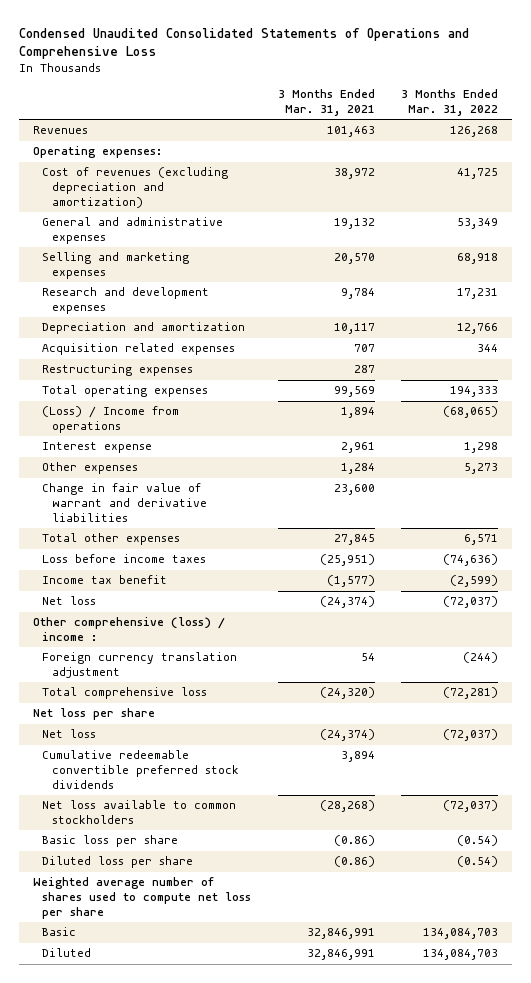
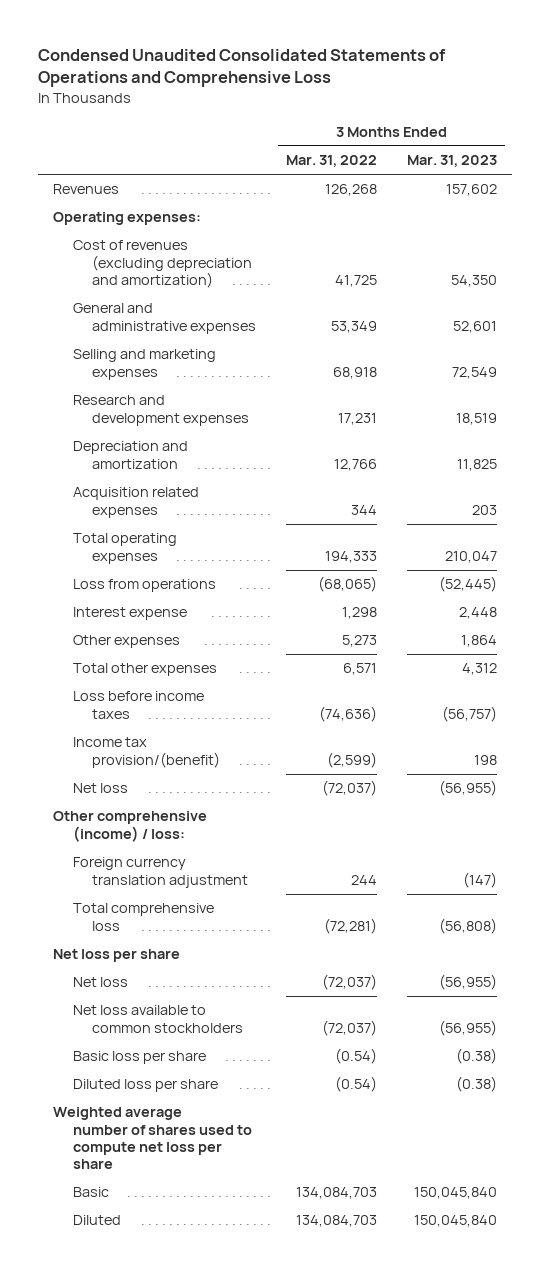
- | 3 Months Ended Mar. 31, 2021 | 3 Months Ended Mar. 31, 2022
+ | 3 Months Ended Mar. 31, 2022 | 3 Months Ended Mar. 31, 2023
- Restructuring expenses | 287 |
- (Loss) / Income from operations | 1,894 | (68,065)
+ Loss from operations | (68,065) | (52,445)
- Change in fair value of warrant and derivative liabilities | 23,600 |
- Income tax benefit | (1,577) | (2,599)
+ Income tax provision/(benefit) | (2,599) | 198
- Other comprehensive (loss) / income :
- Foreign currency translation adjustment | 54 | (244)
+ Other comprehensive (income) / loss:
+ Foreign currency translation adjustment | 244 | (147)
- Cumulative redeemable convertible preferred stock dividends | 3,894 |

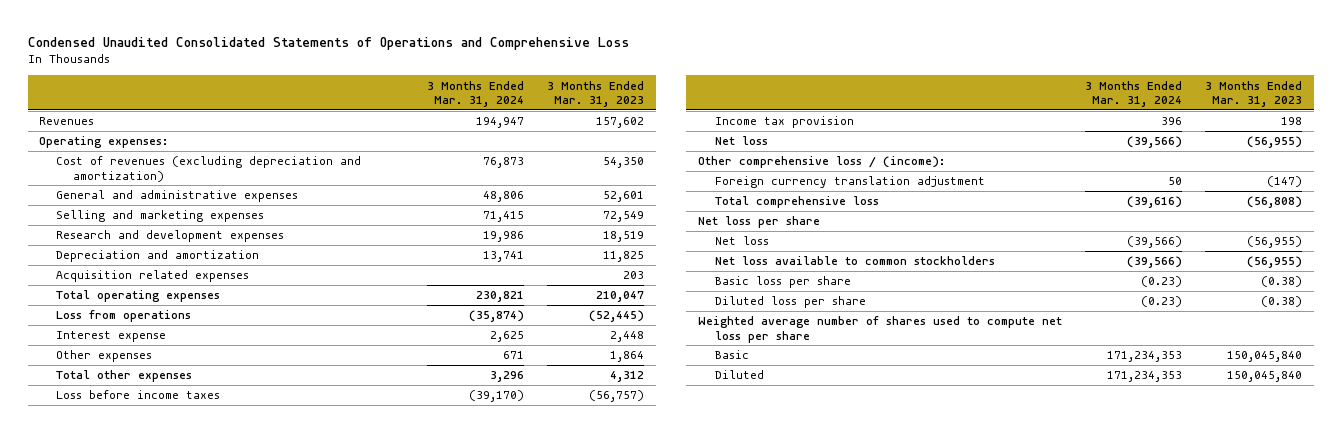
- | 3 Months Ended Mar. 31, 2022 | 3 Months Ended Mar. 31, 2023
+ | 3 Months Ended Mar. 31, 2024 | 3 Months Ended Mar. 31, 2023
- Income tax provision/(benefit) | (2,599) | 198
+ Income tax provision | 396 | 198
- Other comprehensive (income) / loss:
+ Other comprehensive loss / (income):

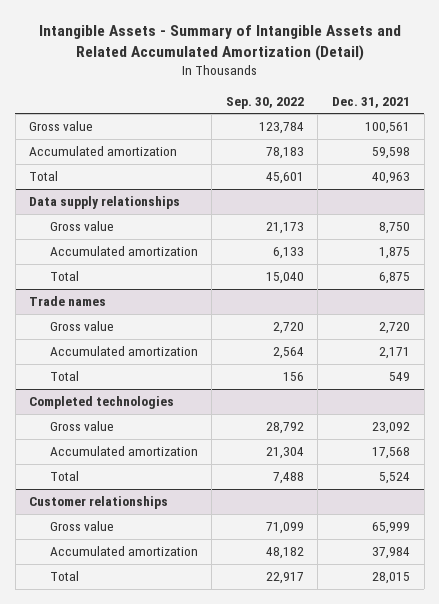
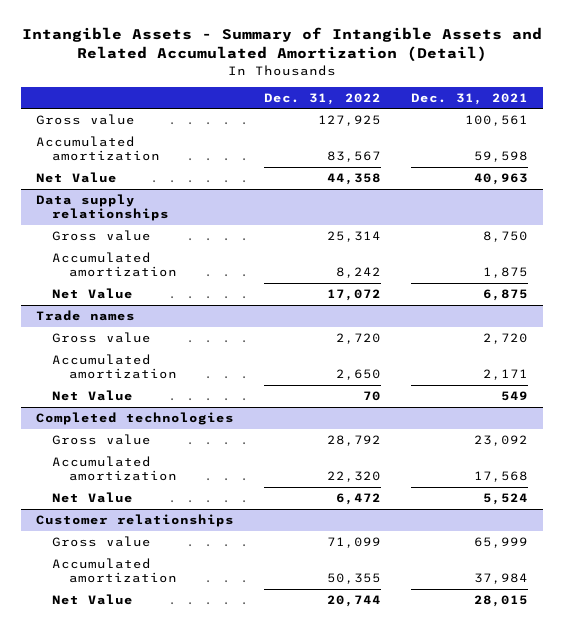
- | Sep. 30, 2022 | Dec. 31, 2021
+ | Dec. 31, 2022 | Dec. 31, 2021
- Total | 45,601 | 40,963
+ Net Value | 44,358 | 40,963
@ Data supply relationships
- Total | 15,040 | 6,875
+ Net Value | 17,072 | 6,875
@ Trade names
- Total | 156 | 549
+ Net Value | 70 | 549
@ Completed technologies
- Total | 7,488 | 5,524
+ Net Value | 6,472 | 5,524
@ Customer relationships
- Total | 22,917 | 28,015
+ Net Value | 20,744 | 28,015

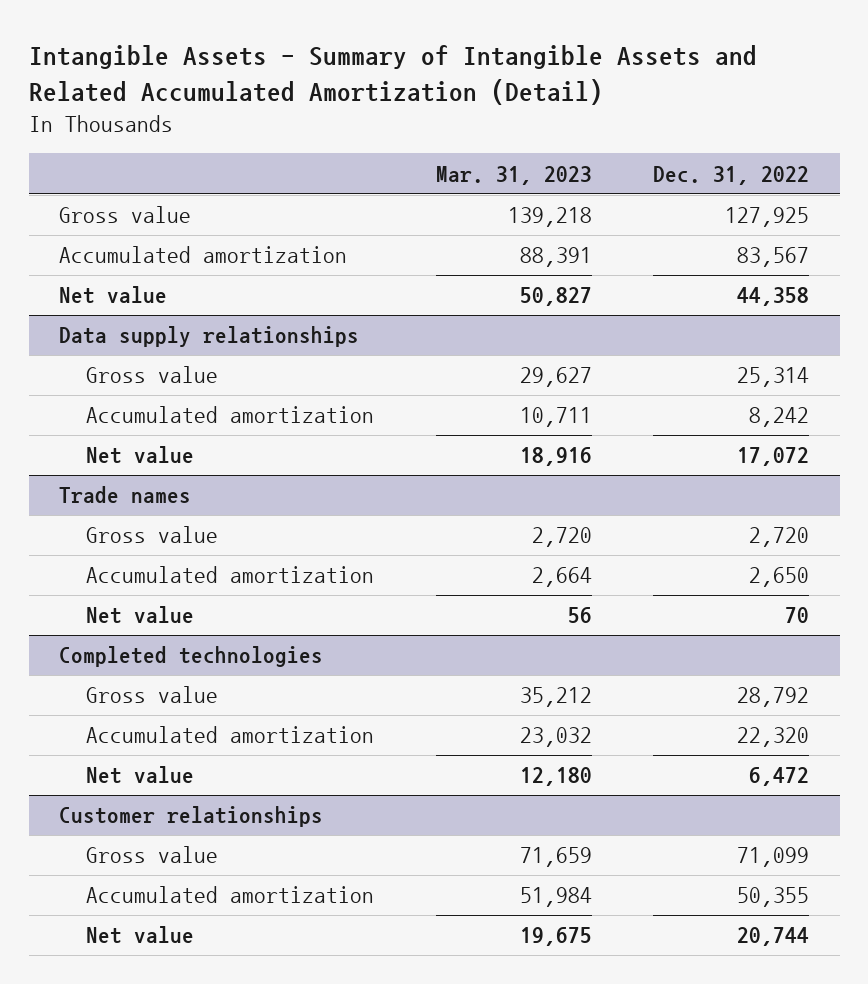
- | Dec. 31, 2022 | Dec. 31, 2021
+ | Mar. 31, 2023 | Dec. 31, 2022
- Net Value | 44,358 | 40,963
+ Net value | 50,827 | 44,358
@ Data supply relationships
- Net Value | 17,072 | 6,875
+ Net value | 18,916 | 17,072
@ Trade names
- Net Value | 70 | 549
+ Net value | 56 | 70
@ Completed technologies
- Net Value | 6,472 | 5,524
+ Net value | 12,180 | 6,472
@ Customer relationships
- Net Value | 20,744 | 28,015
+ Net value | 19,675 | 20,744

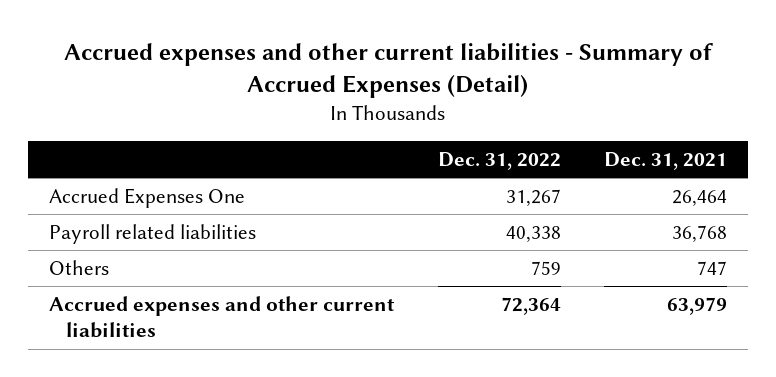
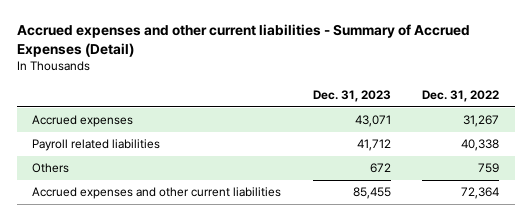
- | Dec. 31, 2022 | Dec. 31, 2021
+ | Dec. 31, 2023 | Dec. 31, 2022
- Accrued Expenses One | 31,267 | 26,464
+ Accrued expenses | 43,071 | 31,267

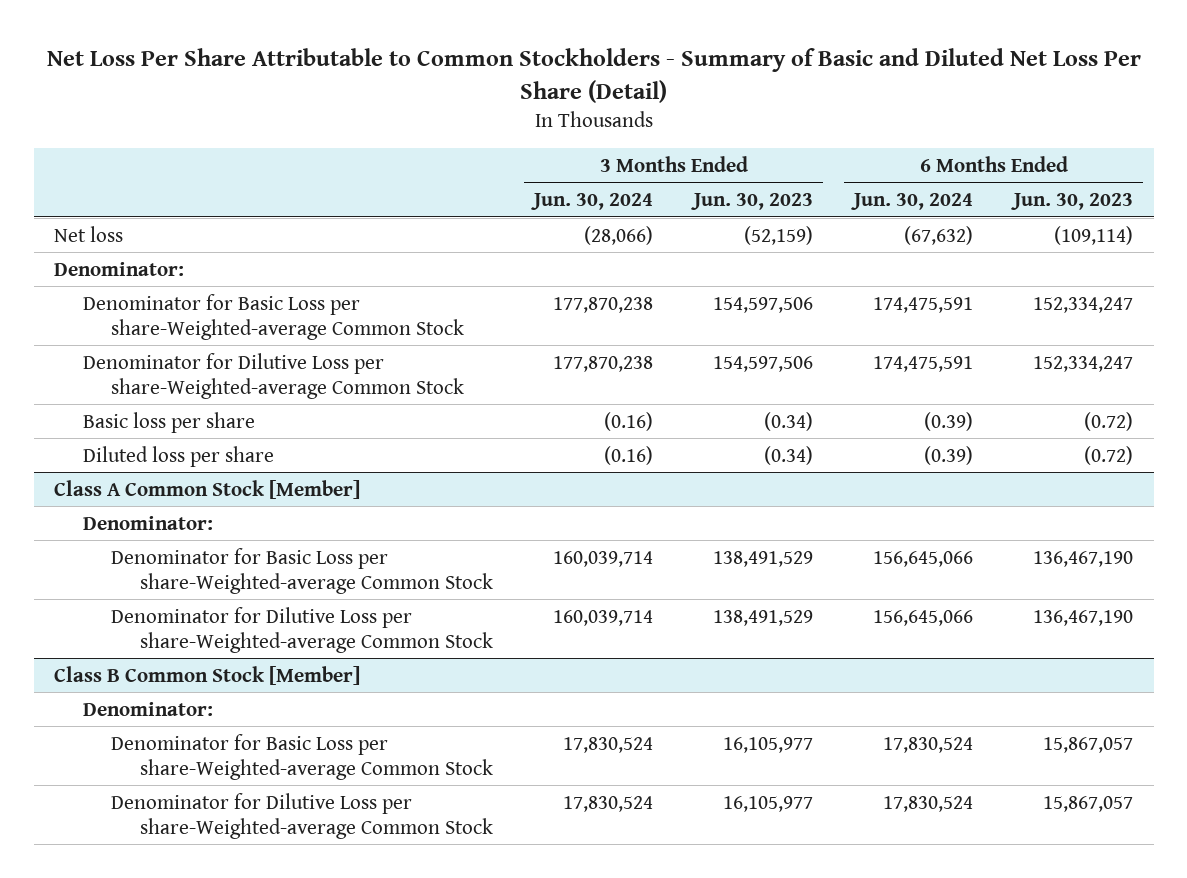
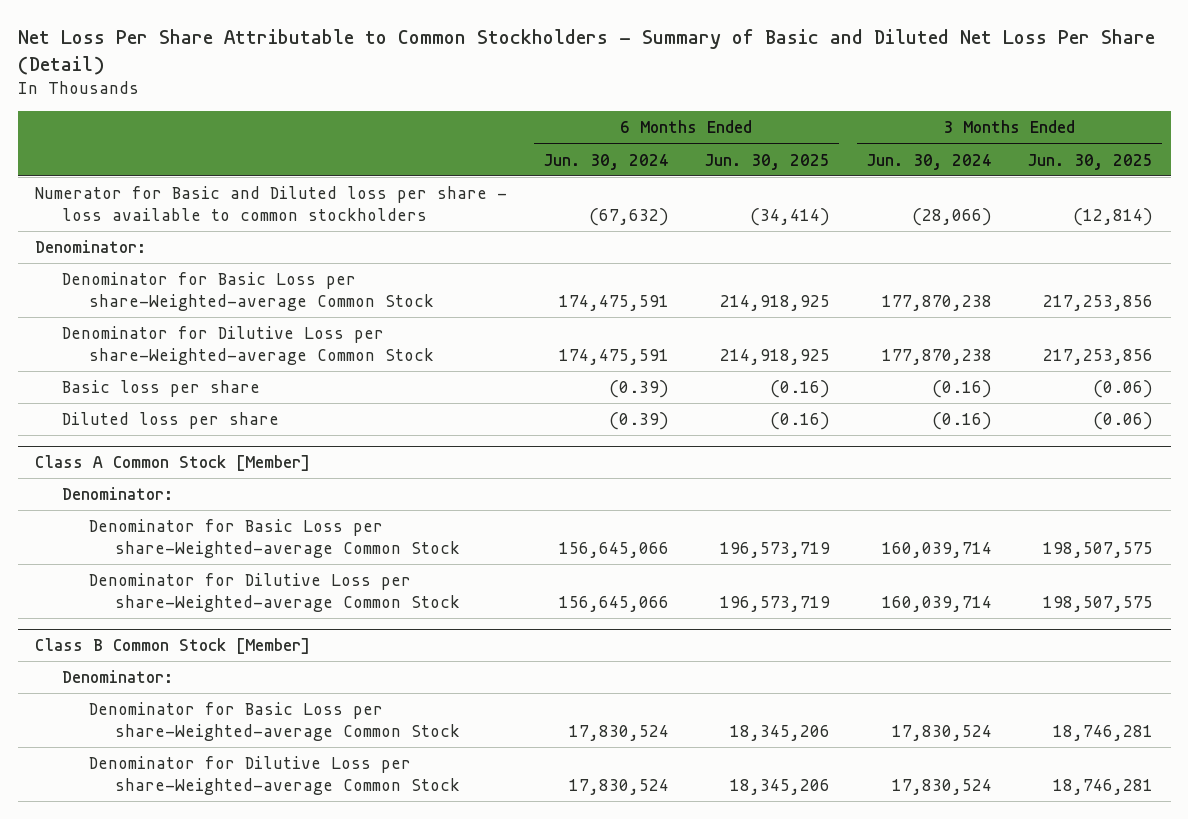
- | 3 Months Ended Jun. 30, 2024 | 3 Months Ended Jun. 30, 2023 | 6 Months Ended Jun. 30, 2024 | 6 Months Ended Jun. 30, 2023
+ | 6 Months Ended Jun. 30, 2024 | 6 Months Ended Jun. 30, 2025 | 3 Months Ended Jun. 30, 2024 | 3 Months Ended Jun. 30, 2025
- Net loss | (28,066) | (52,159) | (67,632) | (109,114)
+ Numerator for Basic and Diluted loss per share - loss available to common stockholders | (67,632) | (34,414) | (28,066) | (12,814)

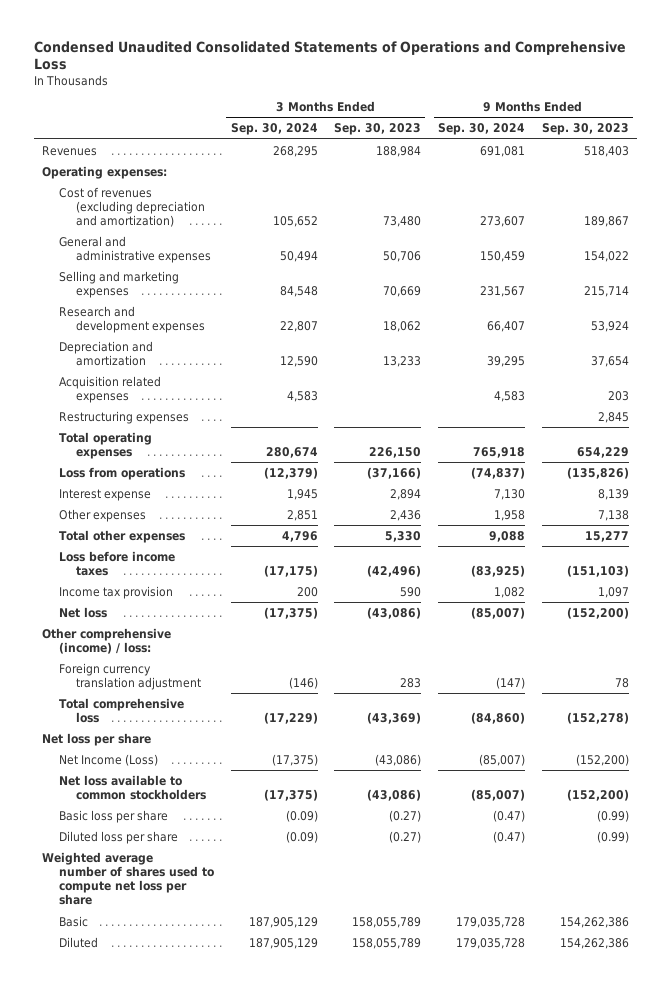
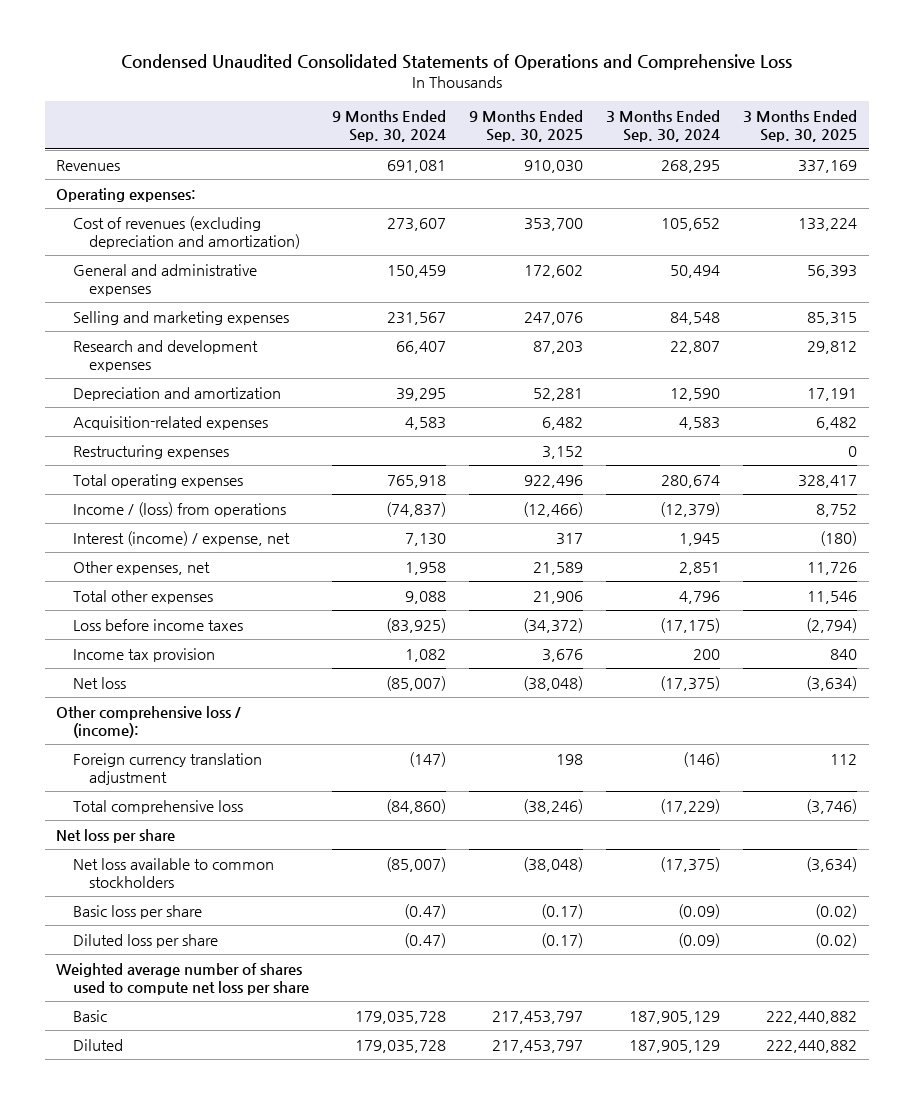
- | 3 Months Ended Sep. 30, 2024 | 3 Months Ended Sep. 30, 2023 | 9 Months Ended Sep. 30, 2024 | 9 Months Ended Sep. 30, 2023
+ | 9 Months Ended Sep. 30, 2024 | 9 Months Ended Sep. 30, 2025 | 3 Months Ended Sep. 30, 2024 | 3 Months Ended Sep. 30, 2025
- Acquisition related expenses | 4,583 | | 4,583 | 203
+ Acquisition-related expenses | 4,583 | 6,482 | 4,583 | 6,482
- Loss from operations | (12,379) | (37,166) | (74,837) | (135,826)
- Interest expense | 1,945 | 2,894 | 7,130 | 8,139
- Other expenses | 2,851 | 2,436 | 1,958 | 7,138
+ Income / (loss) from operations | (74,837) | (12,466) | (12,379) | 8,752
+ Interest (income) / expense, net | 7,130 | 317 | 1,945 | (180)
+ Other expenses, net | 1,958 | 21,589 | 2,851 | 11,726
- Other comprehensive (income) / loss:
+ Other comprehensive loss / (income):
- Net Income (Loss) | (17,375) | (43,086) | (85,007) | (152,200)

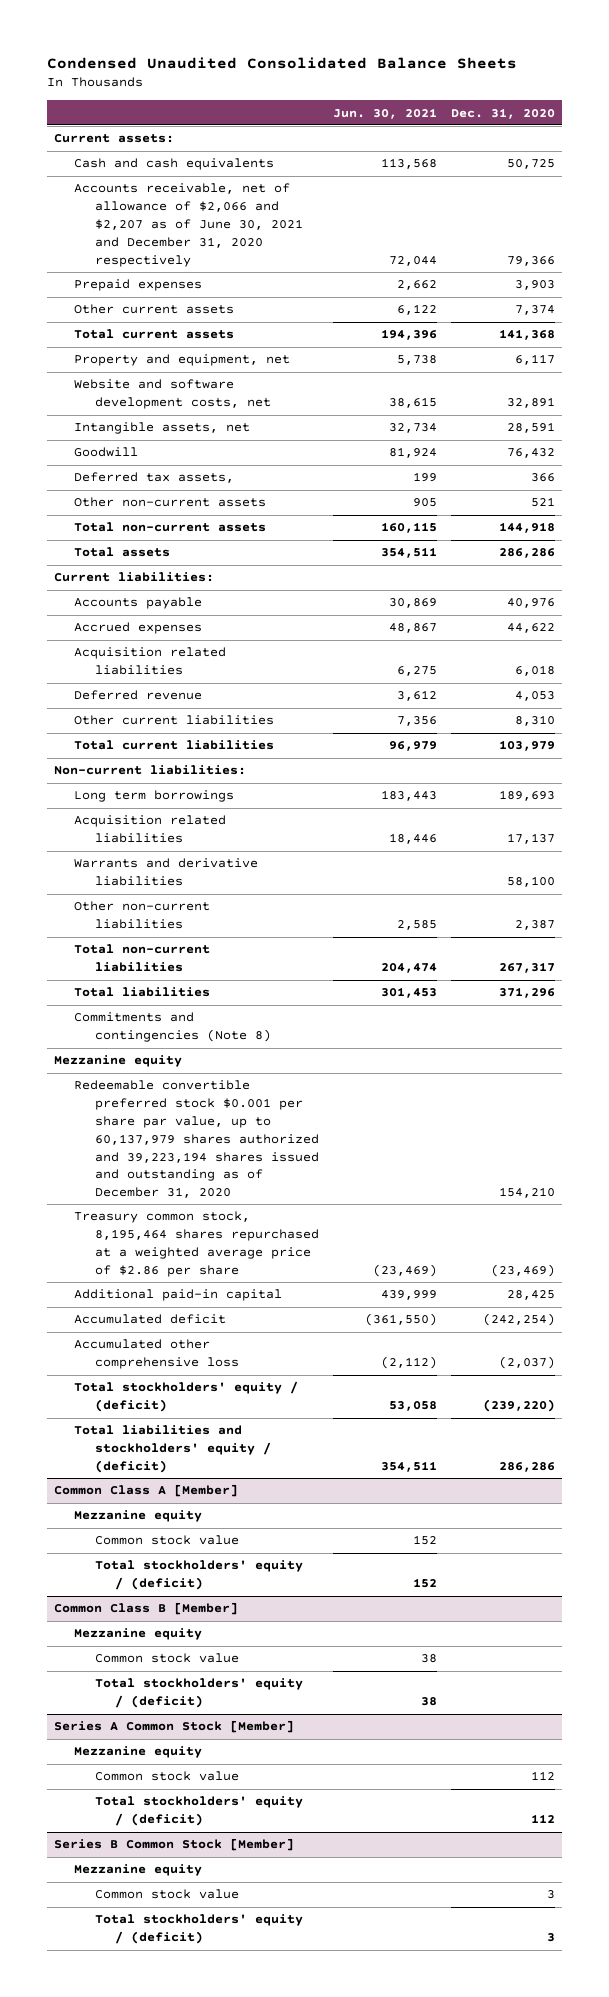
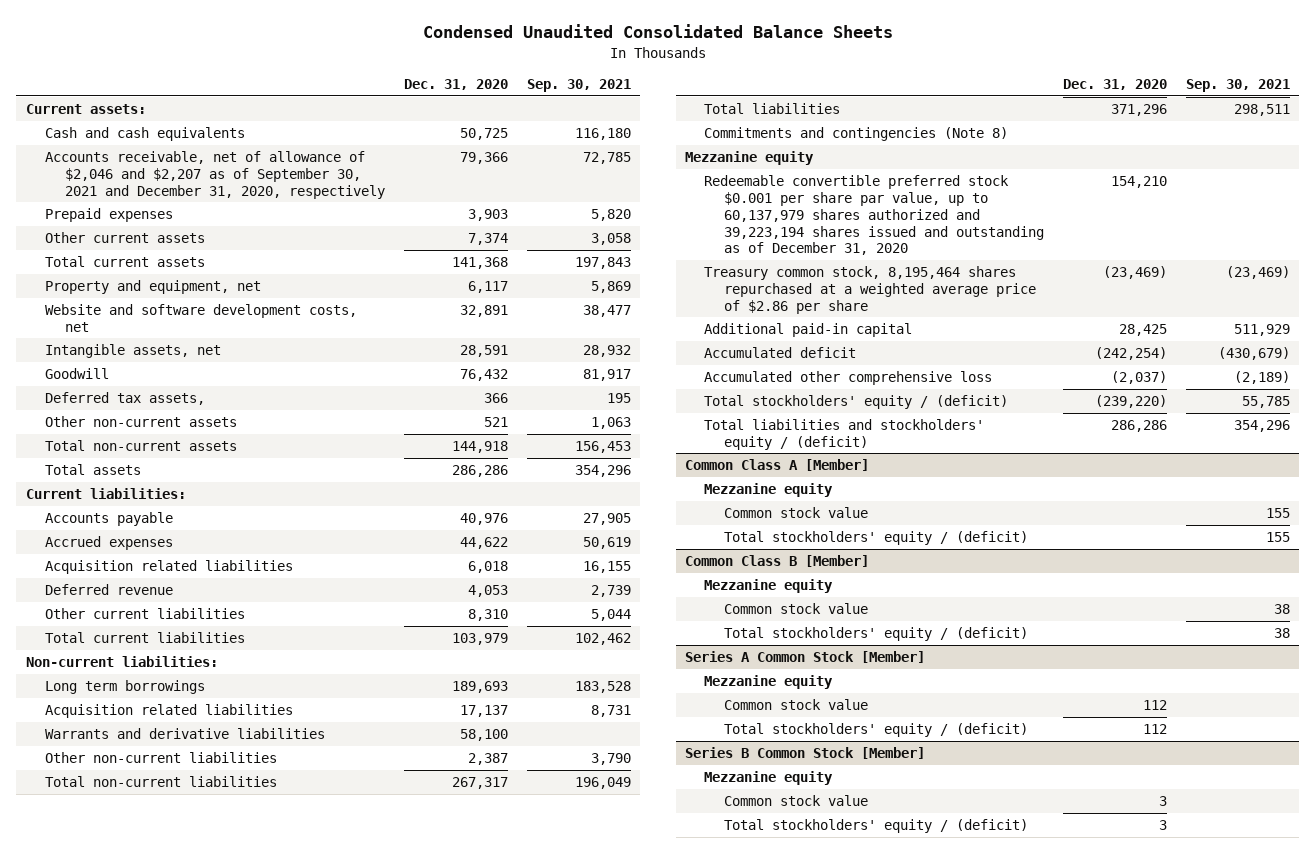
- | Jun. 30, 2021 | Dec. 31, 2020
+ | Dec. 31, 2020 | Sep. 30, 2021
- Accounts receivable, net of allowance of $2,066 and $2,207 as of June 30, 2021 and December 31, 2020 respectively | 72,044 | 79,366
+ Accounts receivable, net of allowance of $2,046 and $2,207 as of September 30, 2021 and December 31, 2020, respectively | 79,366 | 72,785

